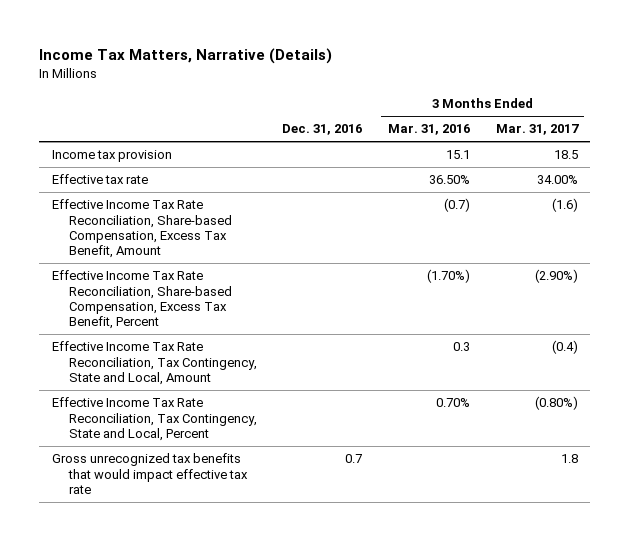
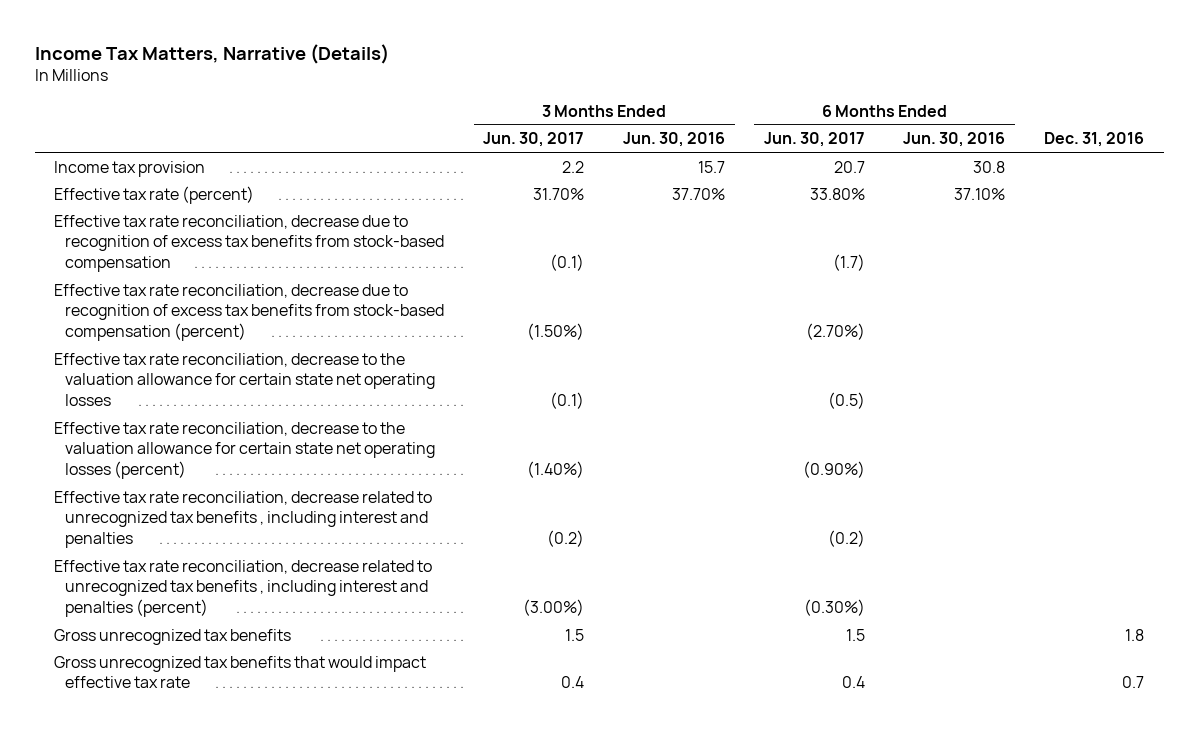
- | Dec. 31, 2016 | 3 Months Ended Mar. 31, 2016 | 3 Months Ended Mar. 31, 2017
+ | 3 Months Ended Jun. 30, 2017 | 3 Months Ended Jun. 30, 2016 | 6 Months Ended Jun. 30, 2017 | 6 Months Ended Jun. 30, 2016 | Dec. 31, 2016
- Effective tax rate | | 36.50% | 34.00%
- Effective Income Tax Rate Reconciliation, Share-based Compensation, Excess Tax Benefit, Amount | | (0.7) | (1.6)
- Effective Income Tax Rate Reconciliation, Share-based Compensation, Excess Tax Benefit, Percent | | (1.70%) | (2.90%)
- Effective Income Tax Rate Reconciliation, Tax Contingency, State and Local, Amount | | 0.3 | (0.4)
- Effective Income Tax Rate Reconciliation, Tax Contingency, State and Local, Percent | | 0.70% | (0.80%)
+ Effective tax rate (percent) | 31.70% | 37.70% | 33.80% | 37.10% |
+ Effective tax rate reconciliation, decrease due to recognition of excess tax benefits from stock-based compensation | (0.1) | | (1.7) | |
+ Effective tax rate reconciliation, decrease due to recognition of excess tax benefits from stock-based compensation (percent) | (1.50%) | | (2.70%) | |
+ Effective tax rate reconciliation, decrease to the valuation allowance for certain state net operating losses | (0.1) | | (0.5) | |
+ Effective tax rate reconciliation, decrease to the valuation allowance for certain state net operating losses (percent) | (1.40%) | | (0.90%) | |
+ Effective tax rate reconciliation, decrease related to unrecognized tax benefits , including interest and penalties | (0.2) | | (0.2) | |
+ Effective tax rate reconciliation, decrease related to unrecognized tax benefits , including interest and penalties (percent) | (3.00%) | | (0.30%) | |
+ Gross unrecognized tax benefits | 1.5 | | 1.5 | | 1.8

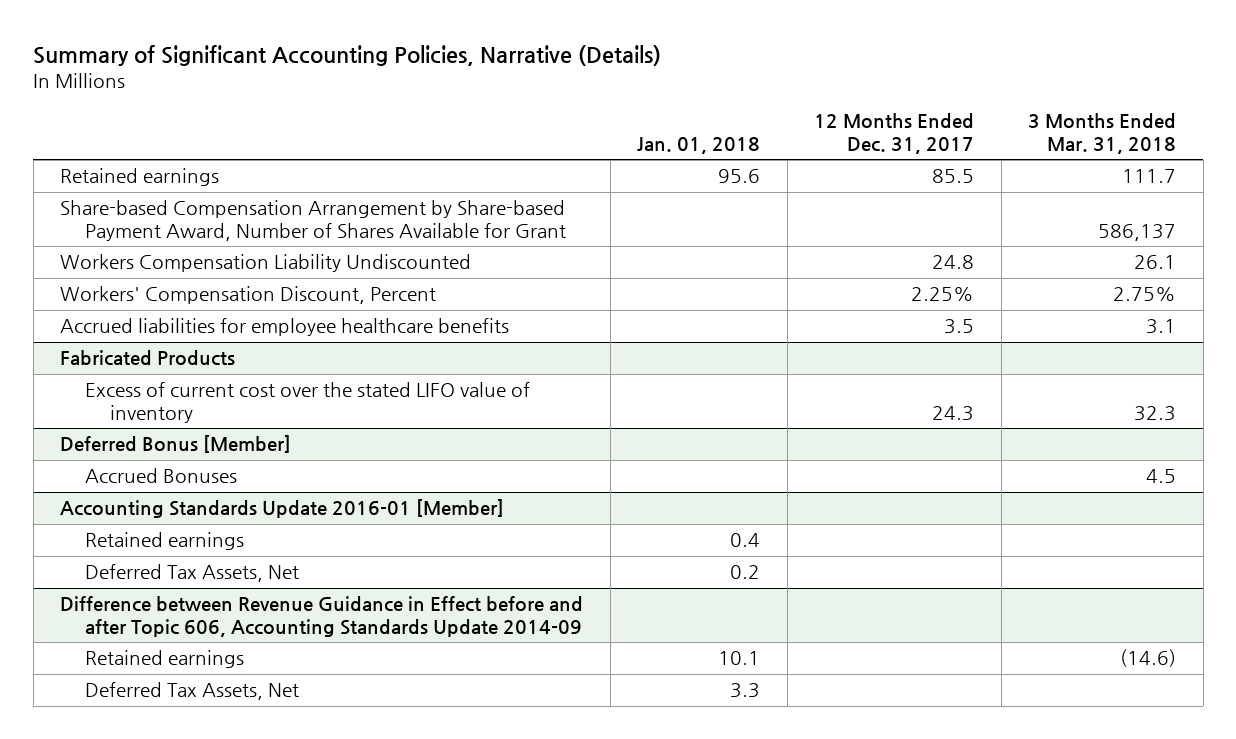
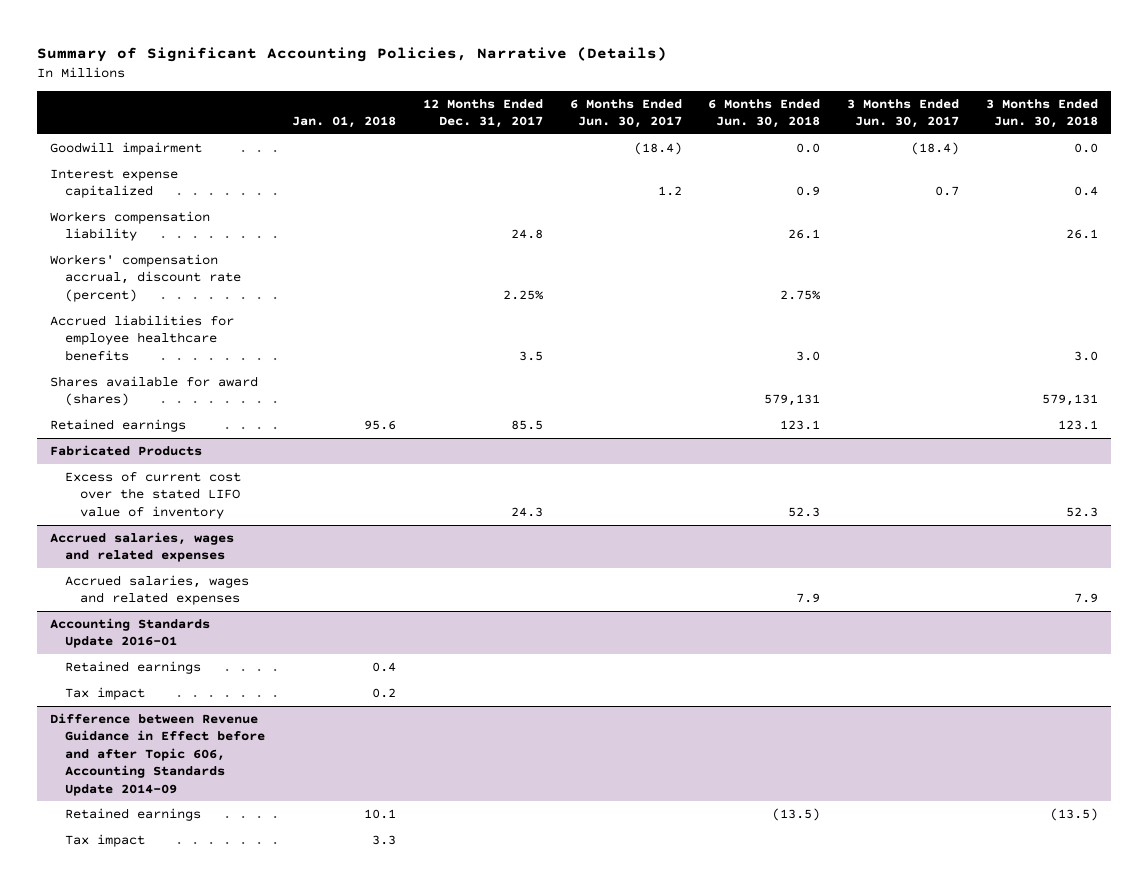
- | Jan. 01, 2018 | 12 Months Ended Dec. 31, 2017 | 3 Months Ended Mar. 31, 2018
+ | Jan. 01, 2018 | 12 Months Ended Dec. 31, 2017 | 6 Months Ended Jun. 30, 2017 | 6 Months Ended Jun. 30, 2018 | 3 Months Ended Jun. 30, 2017 | 3 Months Ended Jun. 30, 2018
- Share-based Compensation Arrangement by Share-based Payment Award, Number of Shares Available for Grant | | | 586,137
- Workers Compensation Liability Undiscounted | | 24.8 | 26.1
- Workers' Compensation Discount, Percent | | 2.25% | 2.75%
+ Goodwill impairment | | | (18.4) | 0.0 | (18.4) | 0.0
+ Interest expense capitalized | | | 1.2 | 0.9 | 0.7 | 0.4
+ Workers compensation liability | | 24.8 | | 26.1 | | 26.1
+ Workers' compensation accrual, discount rate (percent) | | 2.25% | | 2.75% | |
+ Shares available for award (shares) | | | | 579,131 | | 579,131
moved down: Retained earnings | 95.6 | 85.5 | | 123.1 | | 123.1
- Deferred Bonus [Member]
- Accrued Bonuses | | | 4.5
- Accounting Standards Update 2016-01 [Member]
+ Accrued salaries, wages and related expenses
+ Accrued salaries, wages and related expenses | | | | 7.9 | | 7.9
+ Accounting Standards Update 2016-01
- Deferred Tax Assets, Net | 0.2 | |
+ Tax impact | 0.2 | | | | |
@ Difference between Revenue Guidance in Effect before and after Topic 606, Accounting Standards Update 2014-09
- Deferred Tax Assets, Net | 3.3 | |
+ Tax impact | 3.3 | | | | |

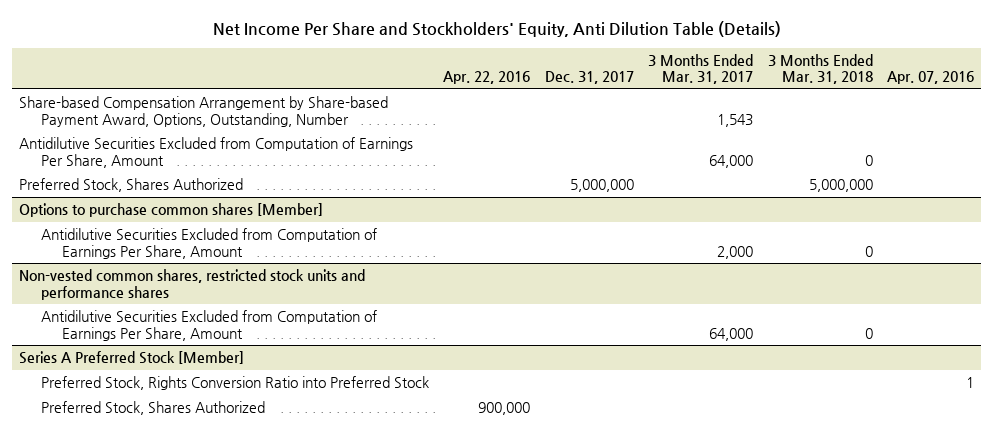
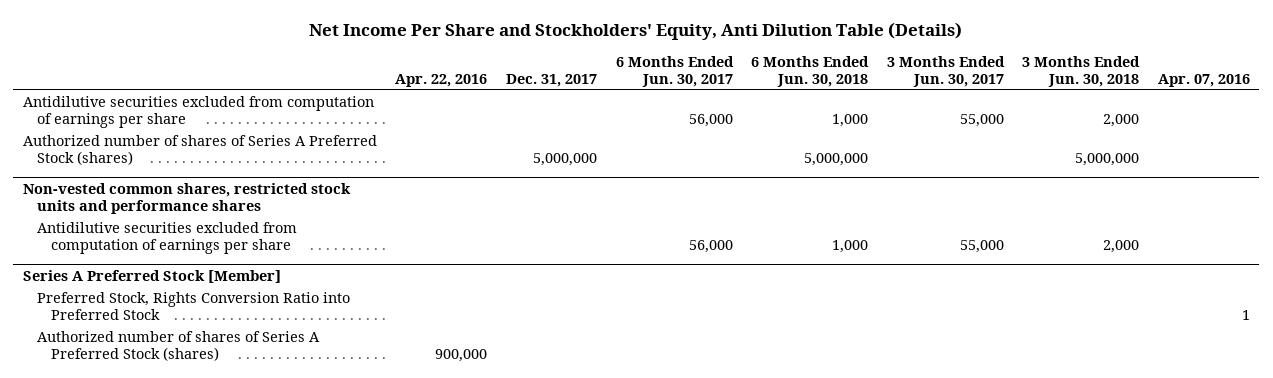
- | Apr. 22, 2016 | Dec. 31, 2017 | 3 Months Ended Mar. 31, 2017 | 3 Months Ended Mar. 31, 2018 | Apr. 07, 2016
+ | Apr. 22, 2016 | Dec. 31, 2017 | 6 Months Ended Jun. 30, 2017 | 6 Months Ended Jun. 30, 2018 | 3 Months Ended Jun. 30, 2017 | 3 Months Ended Jun. 30, 2018 | Apr. 07, 2016
- Share-based Compensation Arrangement by Share-based Payment Award, Options, Outstanding, Number | | | 1,543 | |
- Antidilutive Securities Excluded from Computation of Earnings Per Share, Amount | | | 64,000 | 0 |
- Preferred Stock, Shares Authorized | | 5,000,000 | | 5,000,000 |
- Options to purchase common shares [Member]
- Antidilutive Securities Excluded from Computation of Earnings Per Share, Amount | | | 2,000 | 0 |
+ Antidilutive securities excluded from computation of earnings per share | | | 56,000 | 1,000 | 55,000 | 2,000 |
+ Authorized number of shares of Series A Preferred Stock (shares) | | 5,000,000 | | 5,000,000 | | 5,000,000 |
@ Non-vested common shares, restricted stock units and performance shares
- Antidilutive Securities Excluded from Computation of Earnings Per Share, Amount | | | 64,000 | 0 |
+ Antidilutive securities excluded from computation of earnings per share | | | 56,000 | 1,000 | 55,000 | 2,000 |
@ Series A Preferred Stock [Member]
- Preferred Stock, Shares Authorized | 900,000 | | | |
+ Authorized number of shares of Series A Preferred Stock (shares) | 900,000 | | | | | |

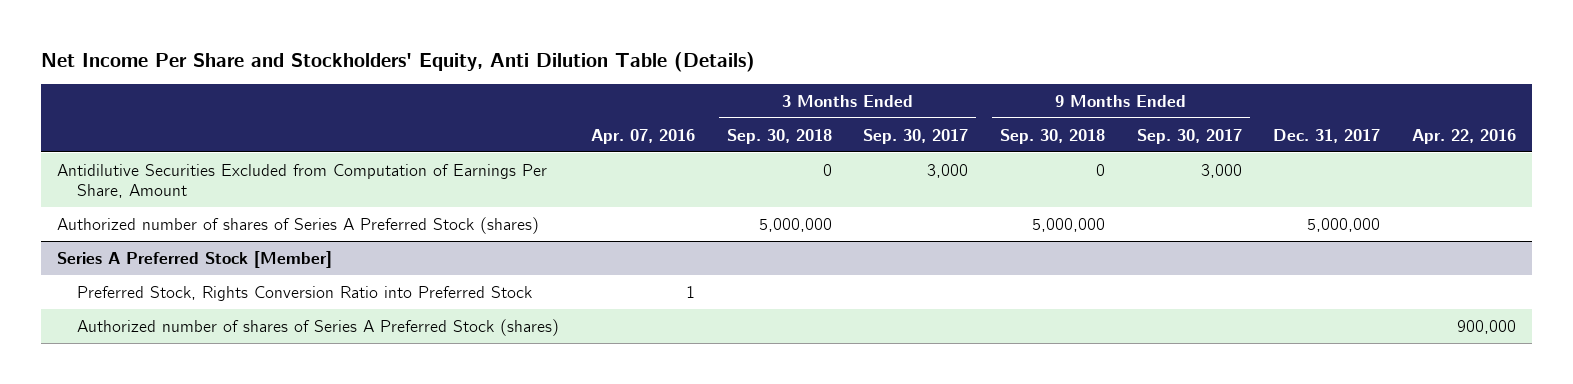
- | Apr. 22, 2016 | Dec. 31, 2017 | 6 Months Ended Jun. 30, 2017 | 6 Months Ended Jun. 30, 2018 | 3 Months Ended Jun. 30, 2017 | 3 Months Ended Jun. 30, 2018 | Apr. 07, 2016
+ | Apr. 07, 2016 | 3 Months Ended Sep. 30, 2018 | 3 Months Ended Sep. 30, 2017 | 9 Months Ended Sep. 30, 2018 | 9 Months Ended Sep. 30, 2017 | Dec. 31, 2017 | Apr. 22, 2016
- Antidilutive securities excluded from computation of earnings per share | | | 56,000 | 1,000 | 55,000 | 2,000 |
+ Antidilutive Securities Excluded from Computation of Earnings Per Share, Amount | | 0 | 3,000 | 0 | 3,000 | |
- Non-vested common shares, restricted stock units and performance shares
- Antidilutive securities excluded from computation of earnings per share | | | 56,000 | 1,000 | 55,000 | 2,000 |

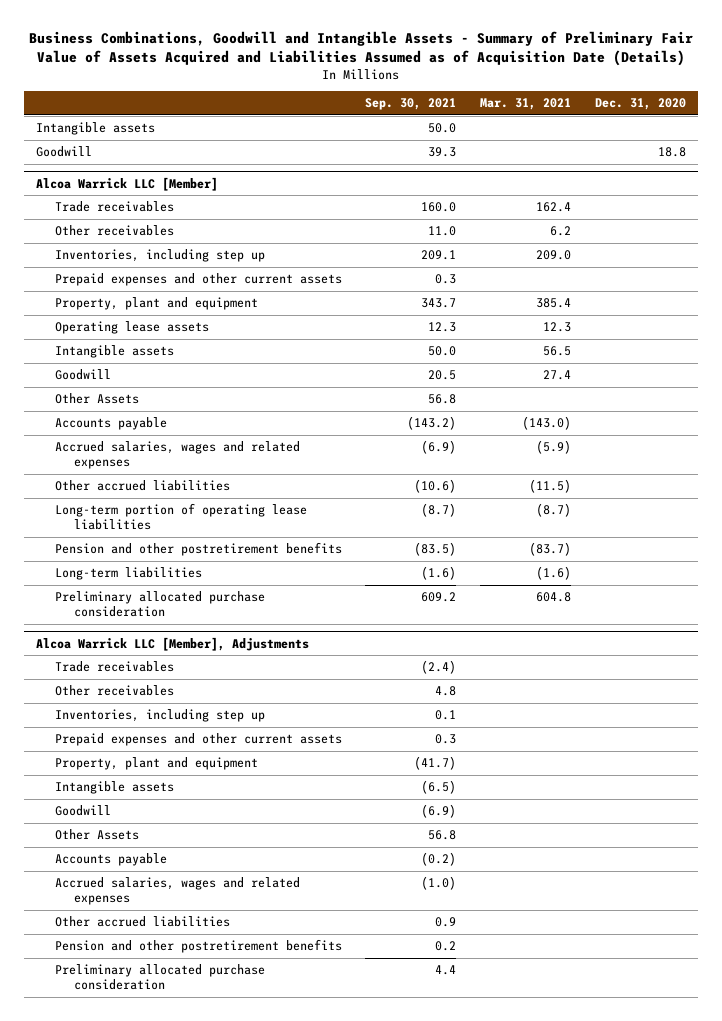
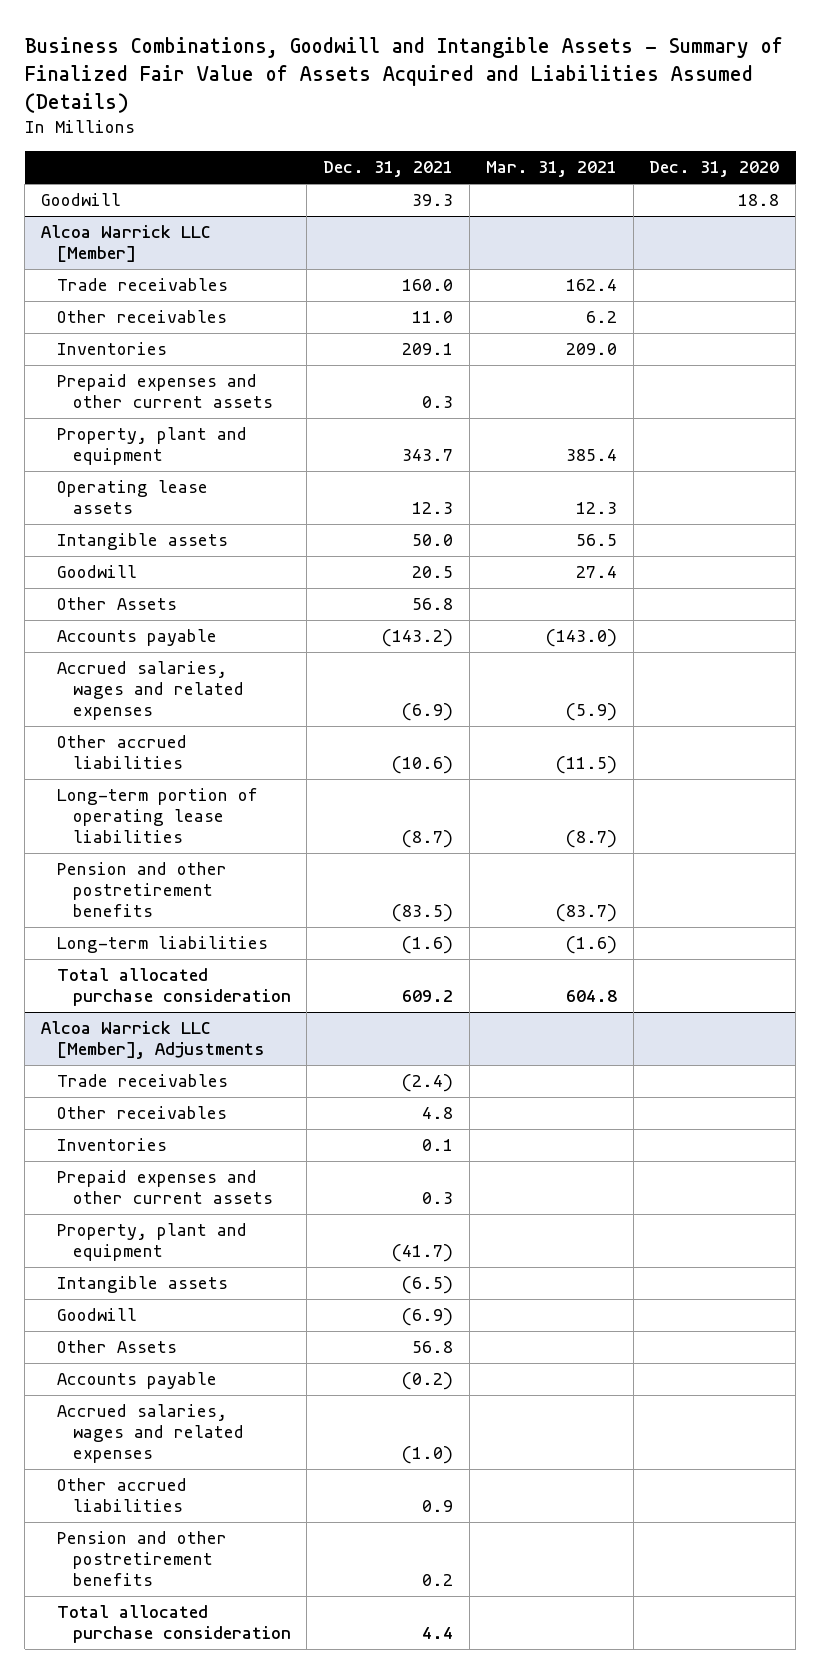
- Business Combinations, Goodwill and Intangible Assets - Summary of Preliminary Fair Value of Assets Acquired and Liabilities Assumed as of Acquisition Date (Details)
+ Business Combinations, Goodwill and Intangible Assets - Summary of Finalized Fair Value of Assets Acquired and Liabilities Assumed (Details)
- | Sep. 30, 2021 | Mar. 31, 2021 | Dec. 31, 2020
+ | Dec. 31, 2021 | Mar. 31, 2021 | Dec. 31, 2020
- Intangible assets | 50.0 | |
@ Alcoa Warrick LLC [Member]
- Inventories, including step up | 209.1 | 209.0 |
+ Inventories | 209.1 | 209.0 |
- Preliminary allocated purchase consideration | 609.2 | 604.8 |
+ Total allocated purchase consideration | 609.2 | 604.8 |
@ Alcoa Warrick LLC [Member], Adjustments
- Inventories, including step up | 0.1 | |
+ Inventories | 0.1 | |
- Preliminary allocated purchase consideration | 4.4 | |
+ Total allocated purchase consideration | 4.4 | |

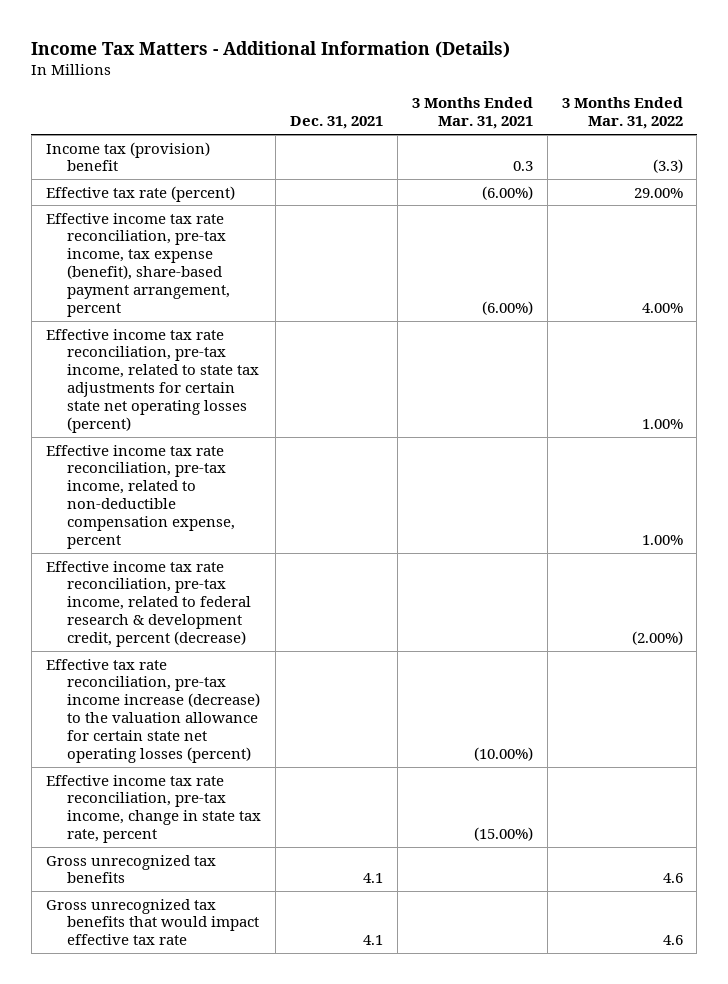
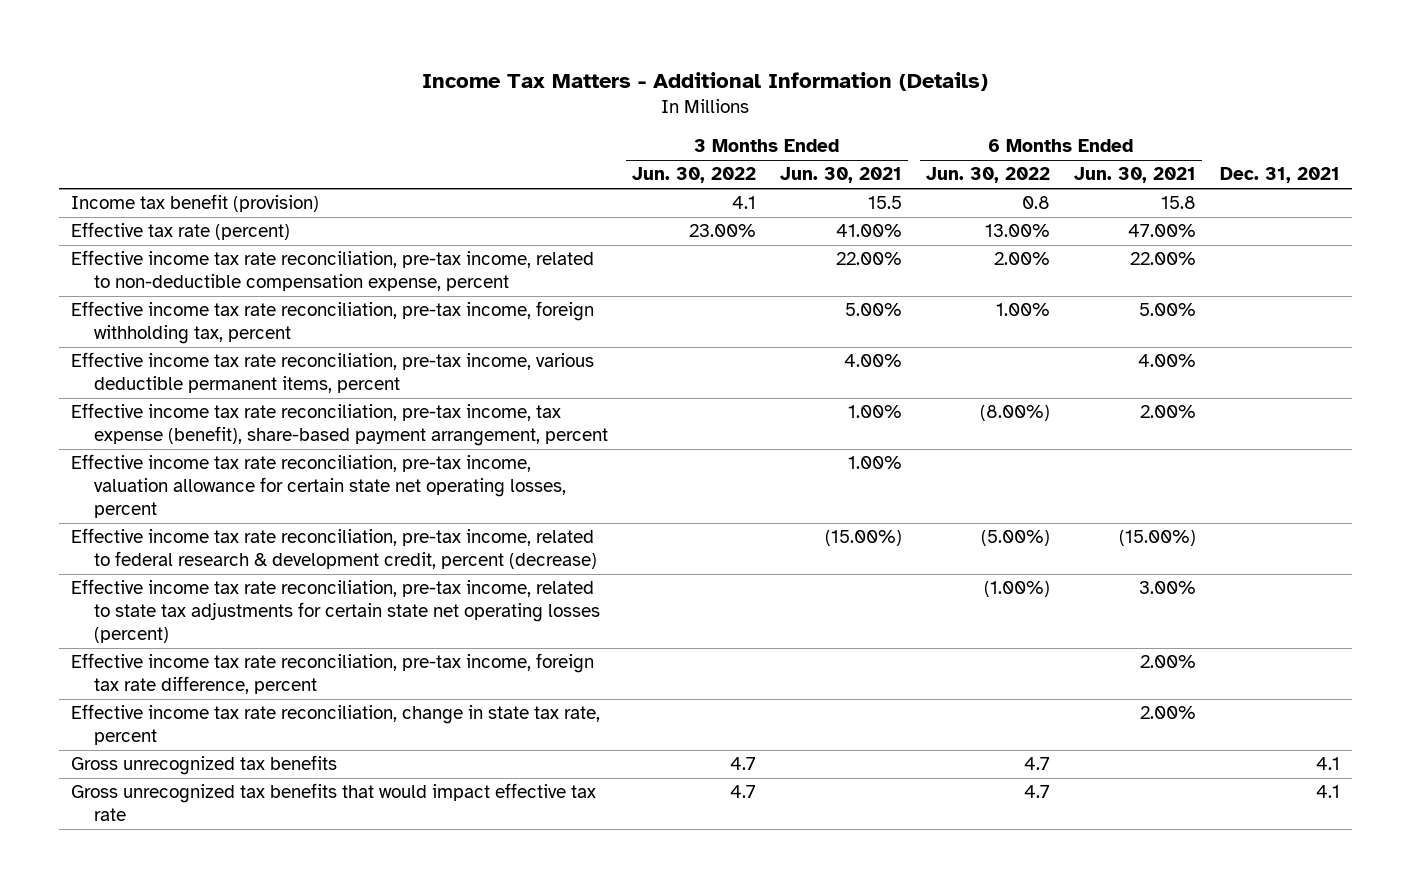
- | Dec. 31, 2021 | 3 Months Ended Mar. 31, 2021 | 3 Months Ended Mar. 31, 2022
+ | 3 Months Ended Jun. 30, 2022 | 3 Months Ended Jun. 30, 2021 | 6 Months Ended Jun. 30, 2022 | 6 Months Ended Jun. 30, 2021 | Dec. 31, 2021
- Income tax (provision) benefit | | 0.3 | (3.3)
+ Income tax benefit (provision) | 4.1 | 15.5 | 0.8 | 15.8 |
+ Effective income tax rate reconciliation, pre-tax income, foreign withholding tax, percent | | 5.00% | 1.00% | 5.00% |
+ Effective income tax rate reconciliation, pre-tax income, various deductible permanent items, percent | | 4.00% | | 4.00% |
moved down: Effective income tax rate reconciliation, pre-tax income, tax expense (benefit), share-based payment arrangement, percent | | 1.00% | (8.00%) | 2.00% |
+ Effective income tax rate reconciliation, pre-tax income, valuation allowance for certain state net operating losses, percent | | 1.00% | | |
- Effective tax rate reconciliation, pre-tax income increase (decrease) to the valuation allowance for certain state net operating losses (percent) | | (10.00%) |
- Effective income tax rate reconciliation, pre-tax income, change in state tax rate, percent | | (15.00%) |
moved down: Effective income tax rate reconciliation, pre-tax income, related to state tax adjustments for certain state net operating losses (percent) | | | (1.00%) | 3.00% |
+ Effective income tax rate reconciliation, pre-tax income, foreign tax rate difference, percent | | | | 2.00% |
+ Effective income tax rate reconciliation, change in state tax rate, percent | | | | 2.00% |

